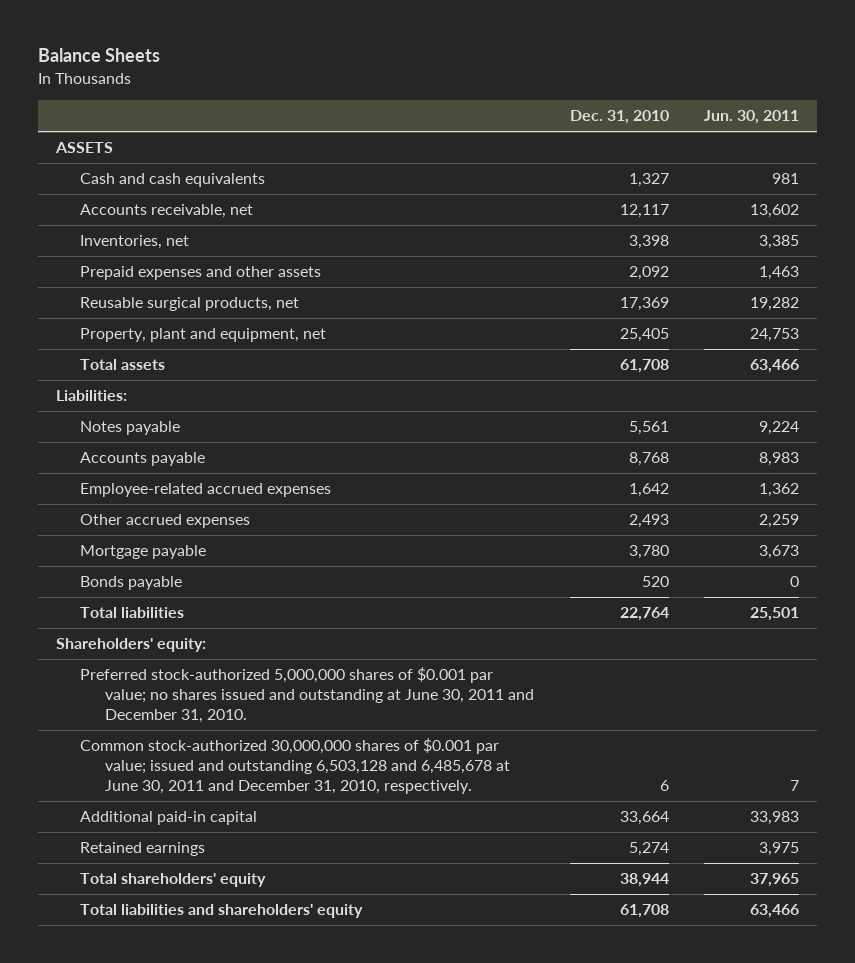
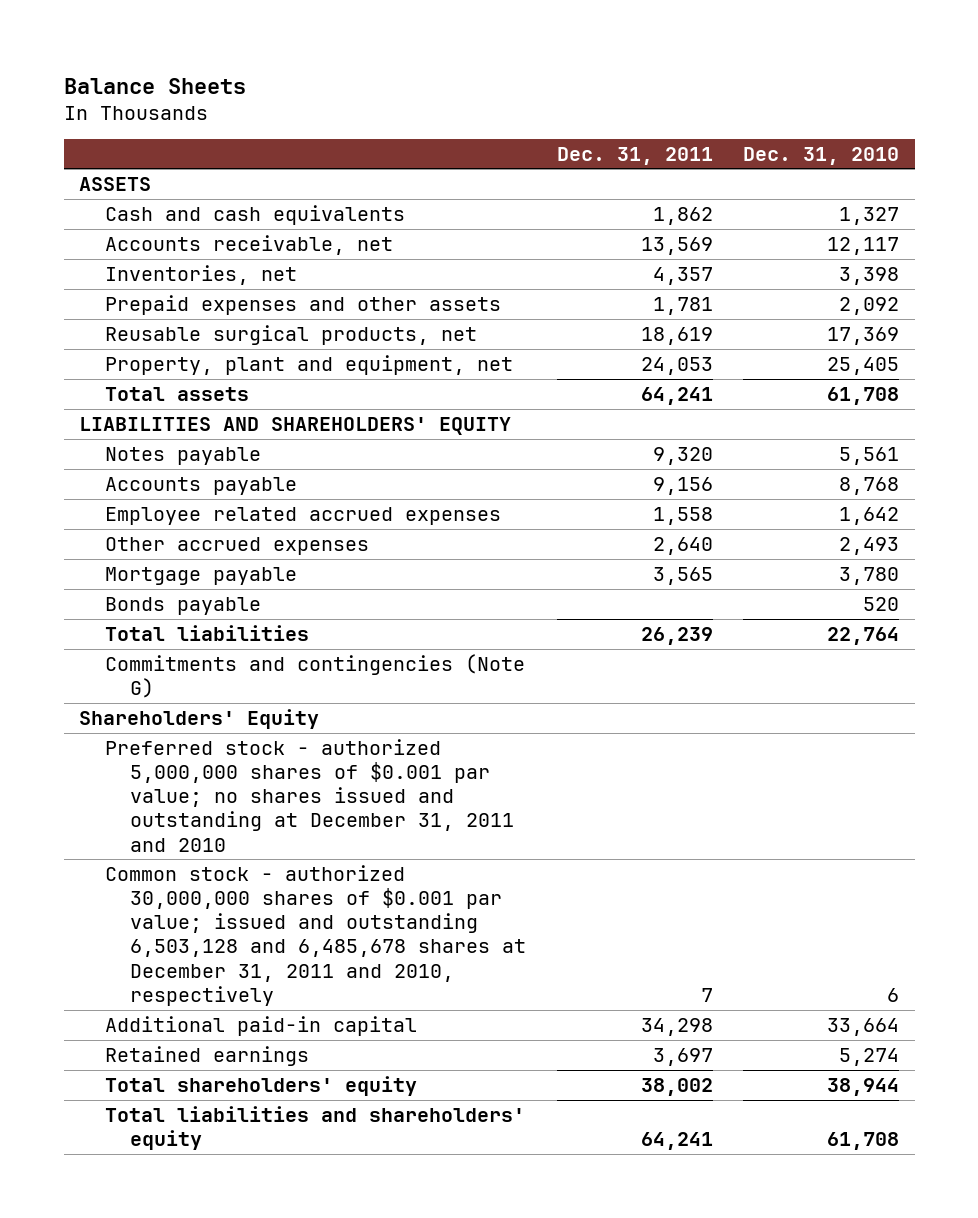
- | Dec. 31, 2010 | Jun. 30, 2011
+ | Dec. 31, 2011 | Dec. 31, 2010
- Liabilities:
+ LIABILITIES AND SHAREHOLDERS' EQUITY
- Employee-related accrued expenses | 1,642 | 1,362
+ Employee related accrued expenses | 1,558 | 1,642
- Shareholders' equity:
- Preferred stock-authorized 5,000,000 shares of $0.001 par value; no shares issued and outstanding at June 30, 2011 and December 31, 2010.
- Common stock-authorized 30,000,000 shares of $0.001 par value; issued and outstanding 6,503,128 and 6,485,678 at June 30, 2011 and December 31, 2010, respectively. | 6 | 7
+ Commitments and contingencies (Note G)
+ Shareholders' Equity
+ Preferred stock - authorized 5,000,000 shares of $0.001 par value; no shares issued and outstanding at December 31, 2011 and 2010
+ Common stock - authorized 30,000,000 shares of $0.001 par value; issued and outstanding 6,503,128 and 6,485,678 shares at December 31, 2011 and 2010, respectively | 7 | 6

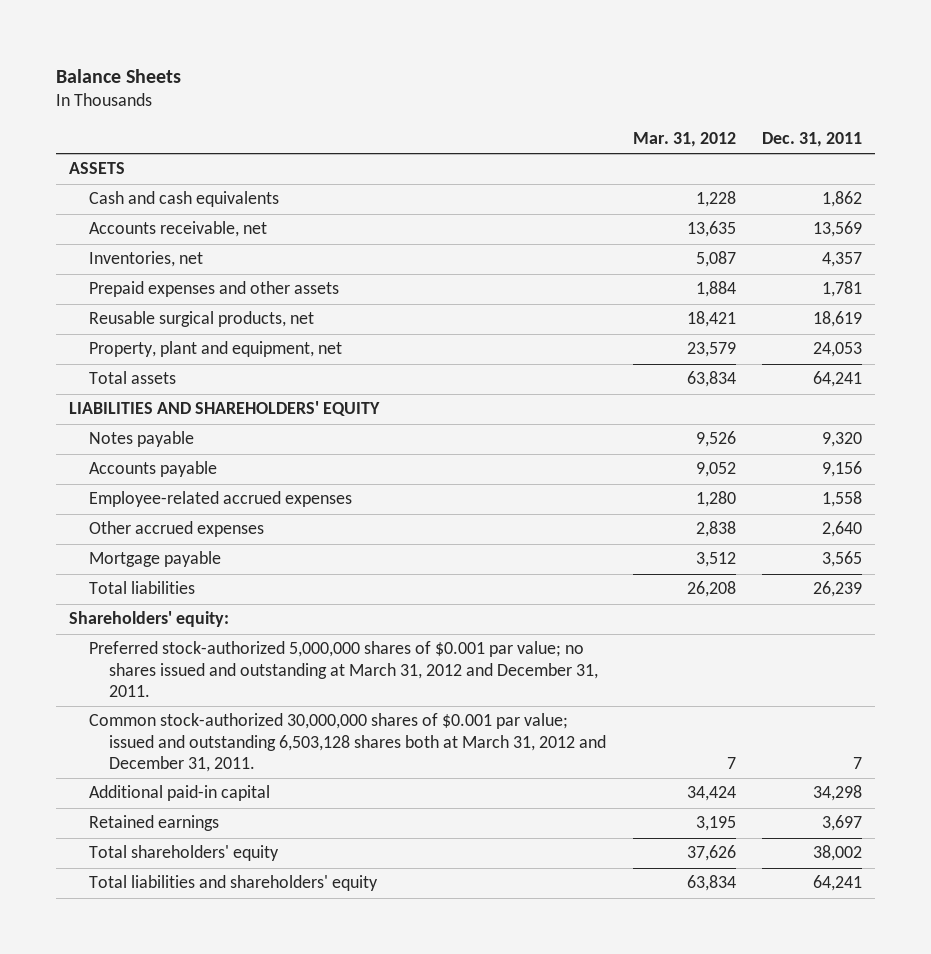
- | Dec. 31, 2011 | Dec. 31, 2010
+ | Mar. 31, 2012 | Dec. 31, 2011
- Employee related accrued expenses | 1,558 | 1,642
+ Employee-related accrued expenses | 1,280 | 1,558
- Bonds payable | | 520
- Commitments and contingencies (Note G)
- Shareholders' Equity
- Preferred stock - authorized 5,000,000 shares of $0.001 par value; no shares issued and outstanding at December 31, 2011 and 2010
- Common stock - authorized 30,000,000 shares of $0.001 par value; issued and outstanding 6,503,128 and 6,485,678 shares at December 31, 2011 and 2010, respectively | 7 | 6
+ Shareholders' equity:
+ Preferred stock-authorized 5,000,000 shares of $0.001 par value; no shares issued and outstanding at March 31, 2012 and December 31, 2011.
+ Common stock-authorized 30,000,000 shares of $0.001 par value; issued and outstanding 6,503,128 shares both at March 31, 2012 and December 31, 2011. | 7 | 7

